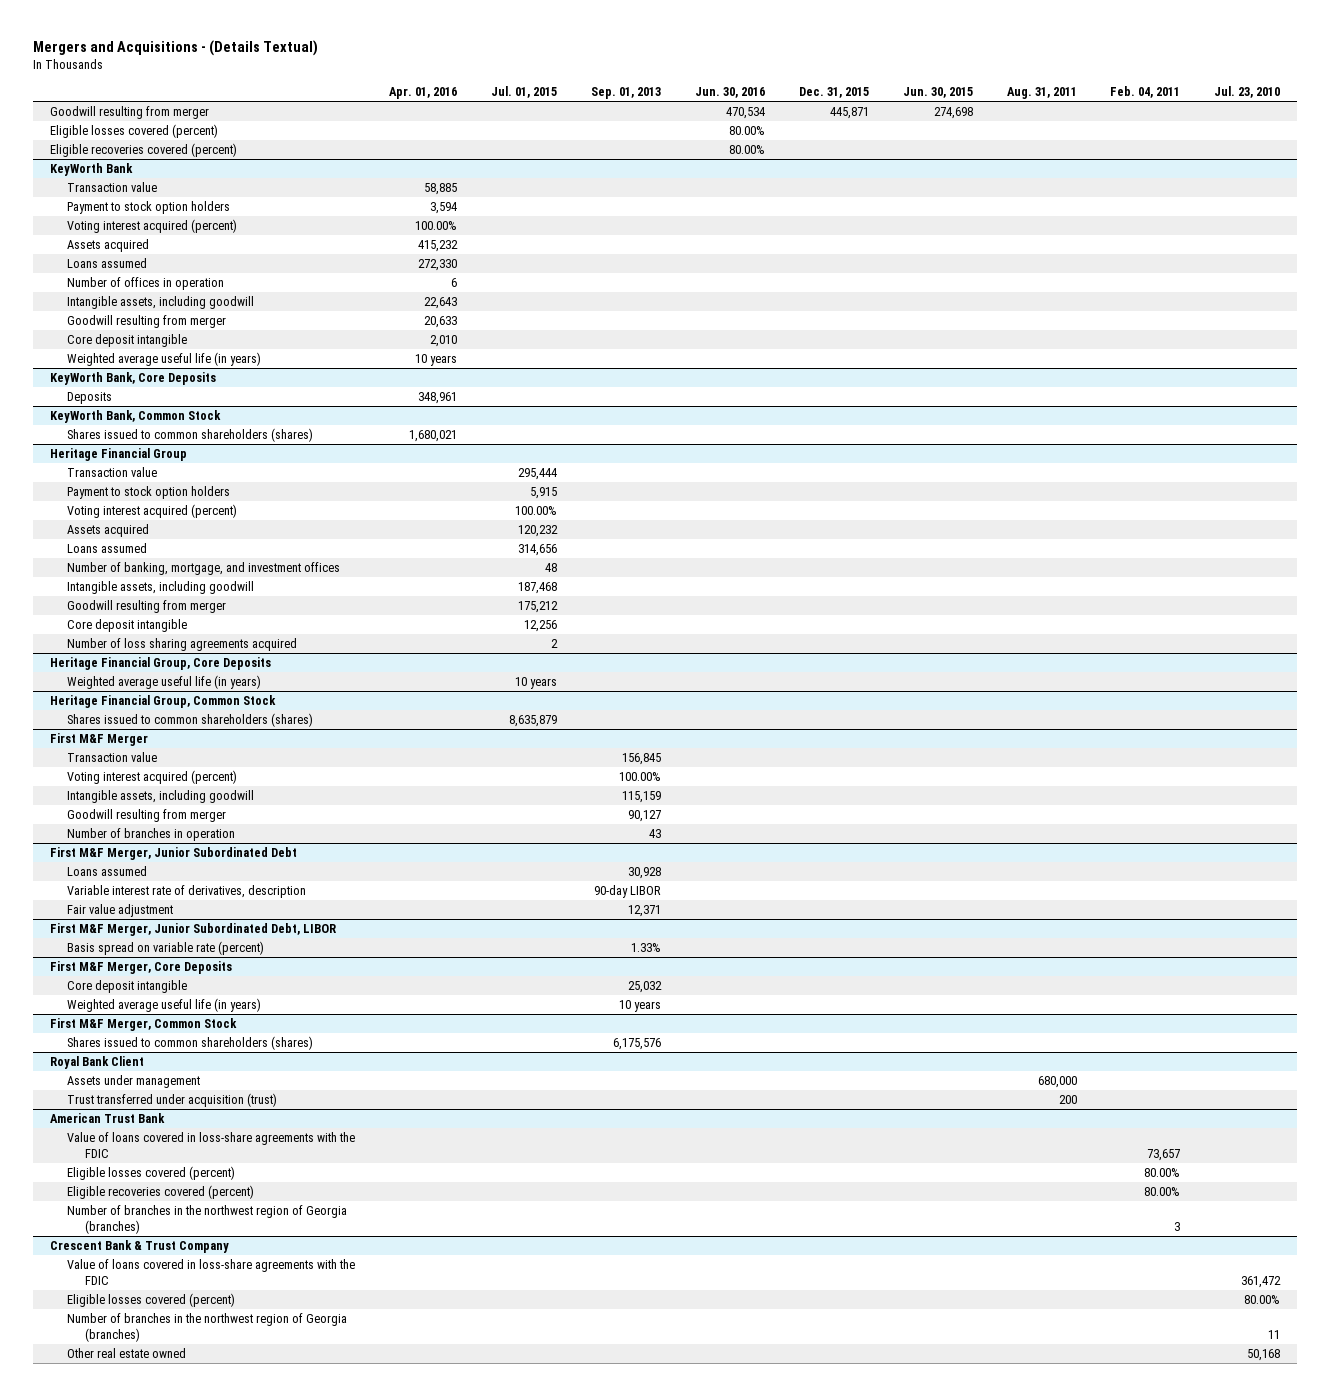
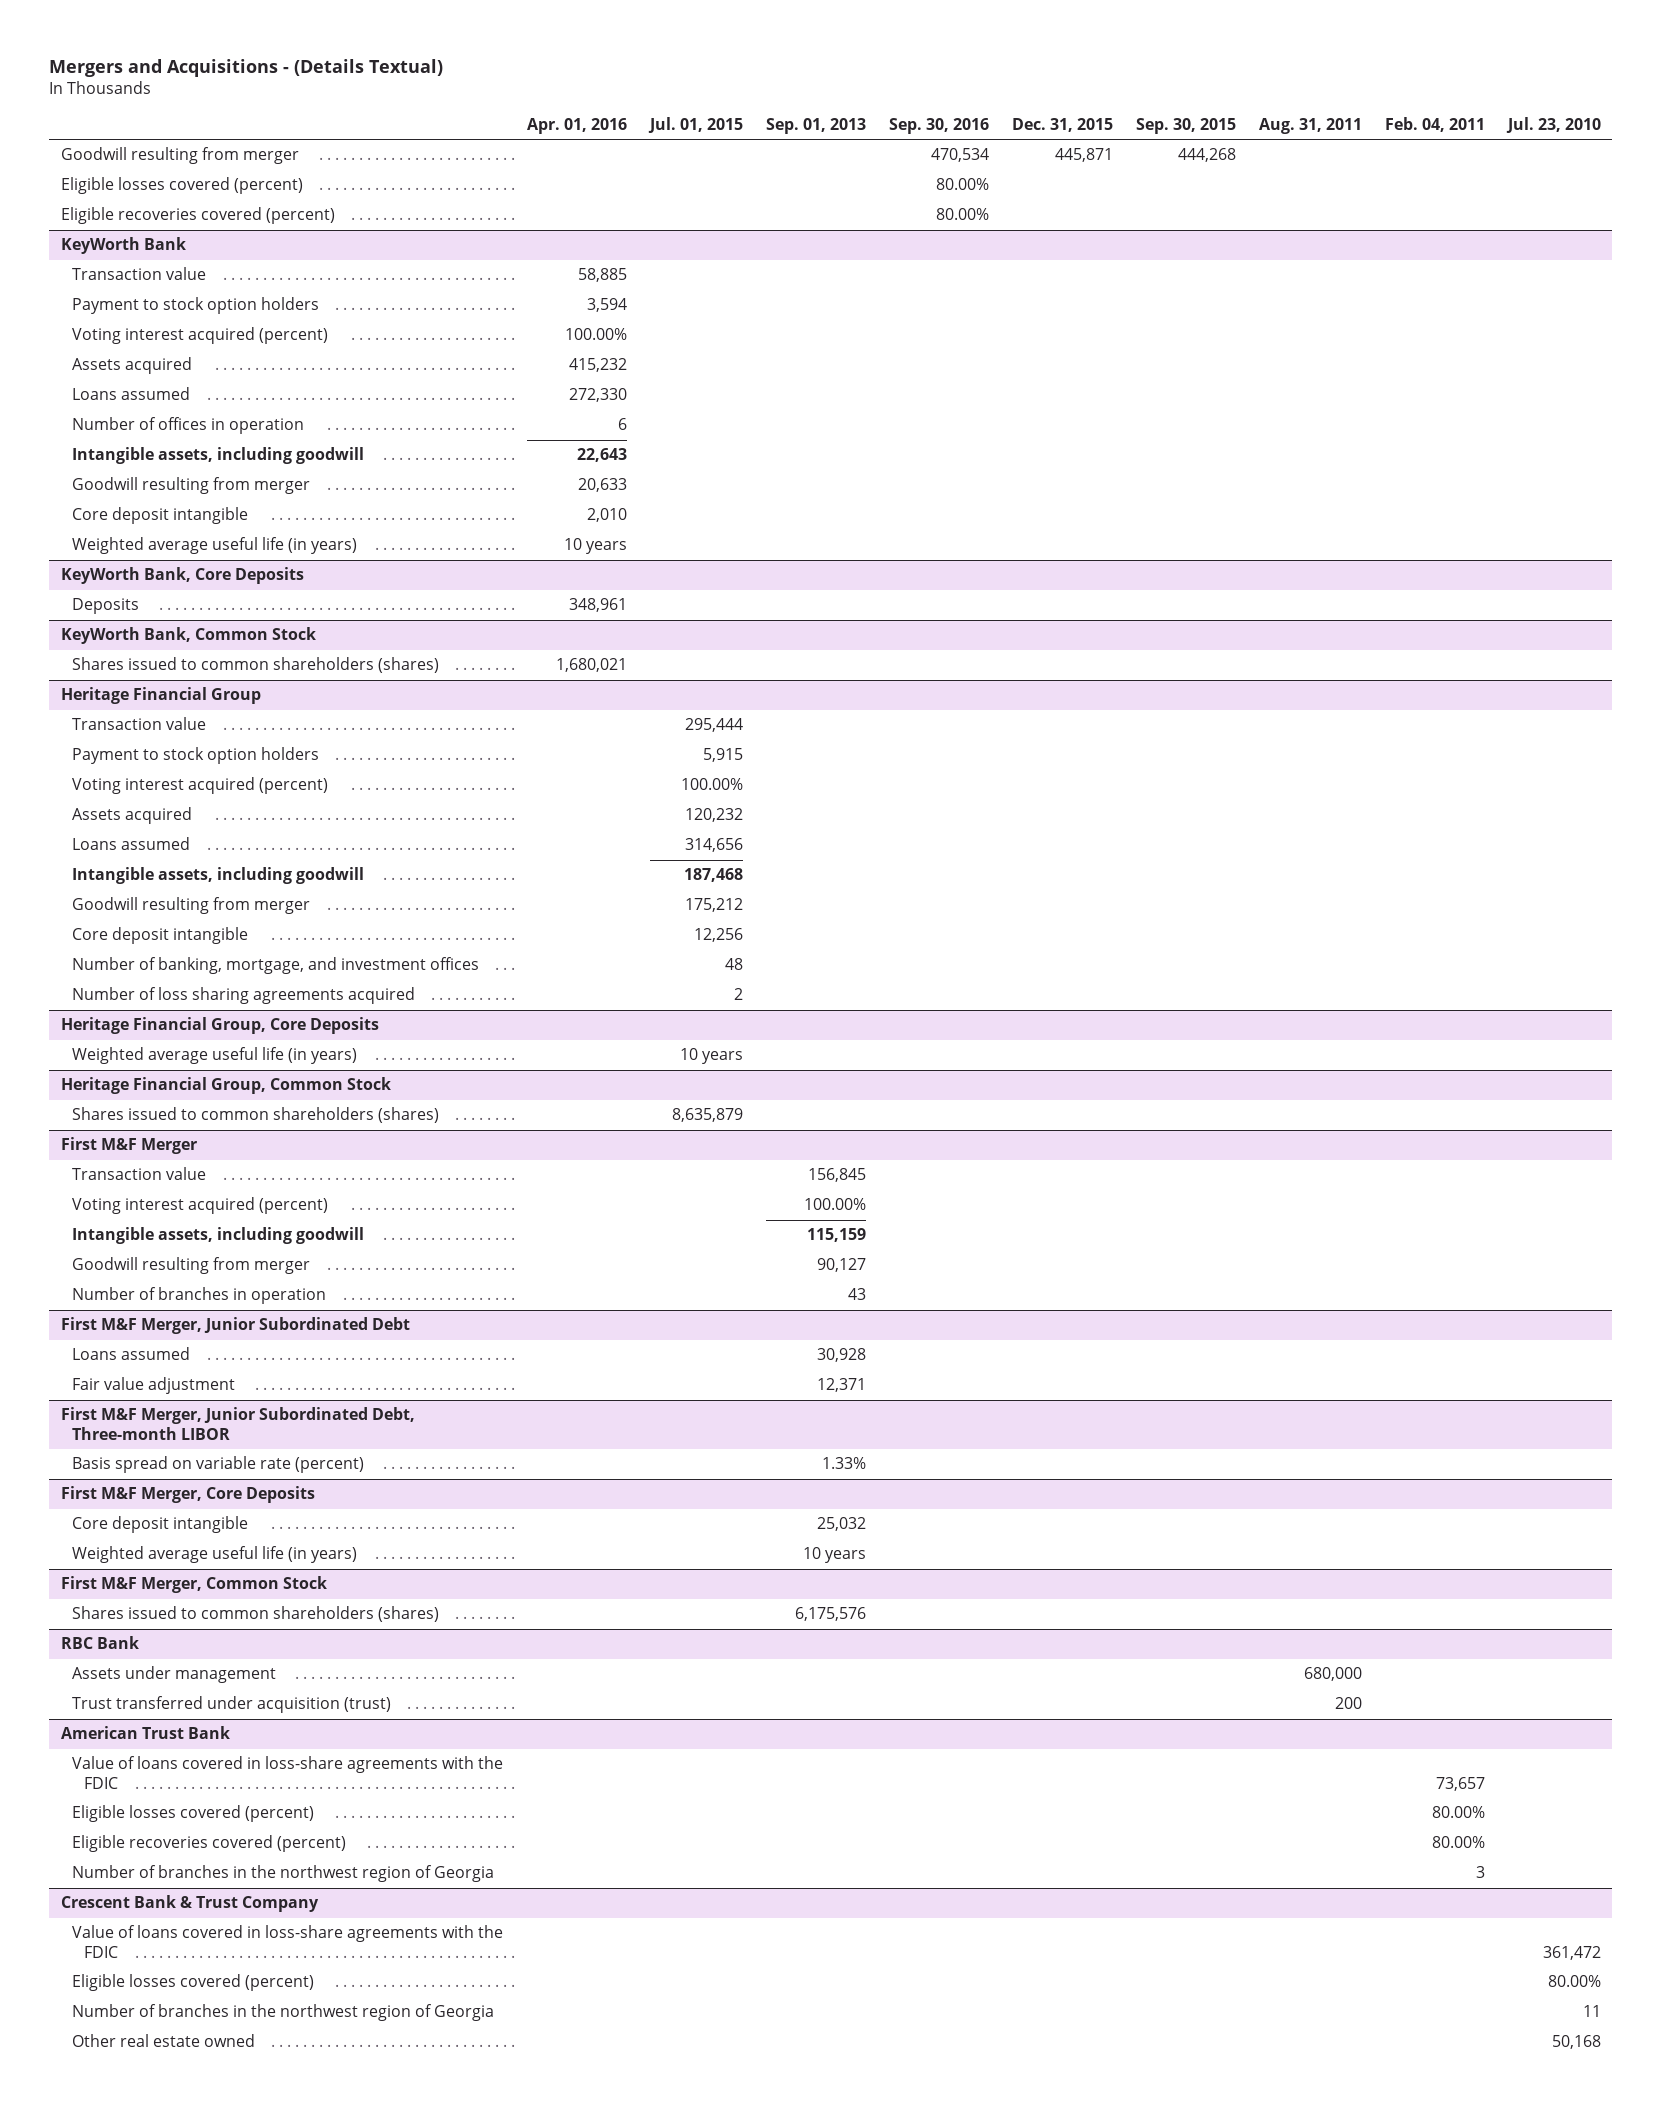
- | Apr. 01, 2016 | Jul. 01, 2015 | Sep. 01, 2013 | Jun. 30, 2016 | Dec. 31, 2015 | Jun. 30, 2015 | Aug. 31, 2011 | Feb. 04, 2011 | Jul. 23, 2010
+ | Apr. 01, 2016 | Jul. 01, 2015 | Sep. 01, 2013 | Sep. 30, 2016 | Dec. 31, 2015 | Sep. 30, 2015 | Aug. 31, 2011 | Feb. 04, 2011 | Jul. 23, 2010
@ Heritage Financial Group
moved down: Number of banking, mortgage, and investment offices | | 48 | | | | | | |
@ First M&F Merger, Junior Subordinated Debt
- Variable interest rate of derivatives, description | | | 90-day LIBOR | | | | | |
- First M&F Merger, Junior Subordinated Debt, LIBOR
+ First M&F Merger, Junior Subordinated Debt, Three-month LIBOR
- Royal Bank Client
+ RBC Bank
@ American Trust Bank
- Number of branches in the northwest region of Georgia (branches) | | | | | | | | 3 |
+ Number of branches in the northwest region of Georgia | | | | | | | | 3 |
@ Crescent Bank & Trust Company
- Number of branches in the northwest region of Georgia (branches) | | | | | | | | | 11
+ Number of branches in the northwest region of Georgia | | | | | | | | | 11

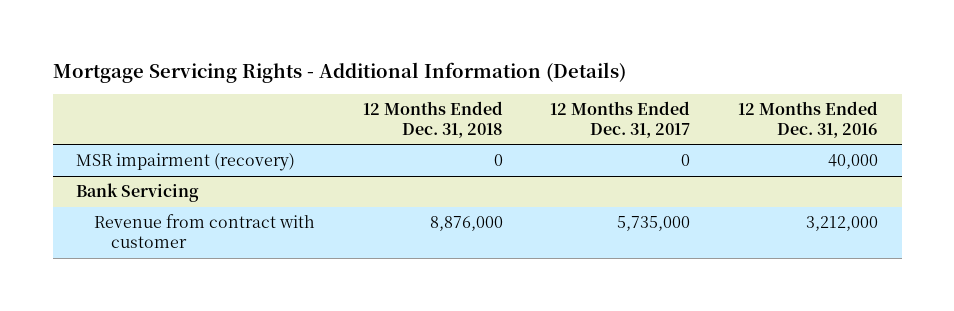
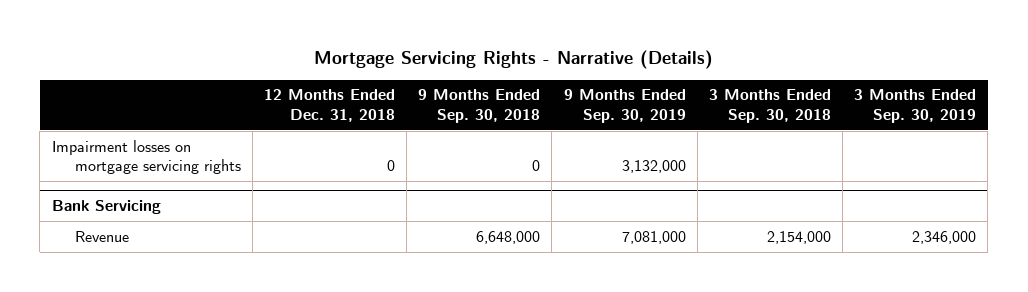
- Mortgage Servicing Rights - Additional Information (Details)
+ Mortgage Servicing Rights - Narrative (Details)
- | 12 Months Ended Dec. 31, 2018 | 12 Months Ended Dec. 31, 2017 | 12 Months Ended Dec. 31, 2016
+ | 12 Months Ended Dec. 31, 2018 | 9 Months Ended Sep. 30, 2018 | 9 Months Ended Sep. 30, 2019 | 3 Months Ended Sep. 30, 2018 | 3 Months Ended Sep. 30, 2019
- MSR impairment (recovery) | 0 | 0 | 40,000
+ Impairment losses on mortgage servicing rights | 0 | 0 | 3,132,000 | |
@ Bank Servicing
- Revenue from contract with customer | 8,876,000 | 5,735,000 | 3,212,000
+ Revenue | | 6,648,000 | 7,081,000 | 2,154,000 | 2,346,000

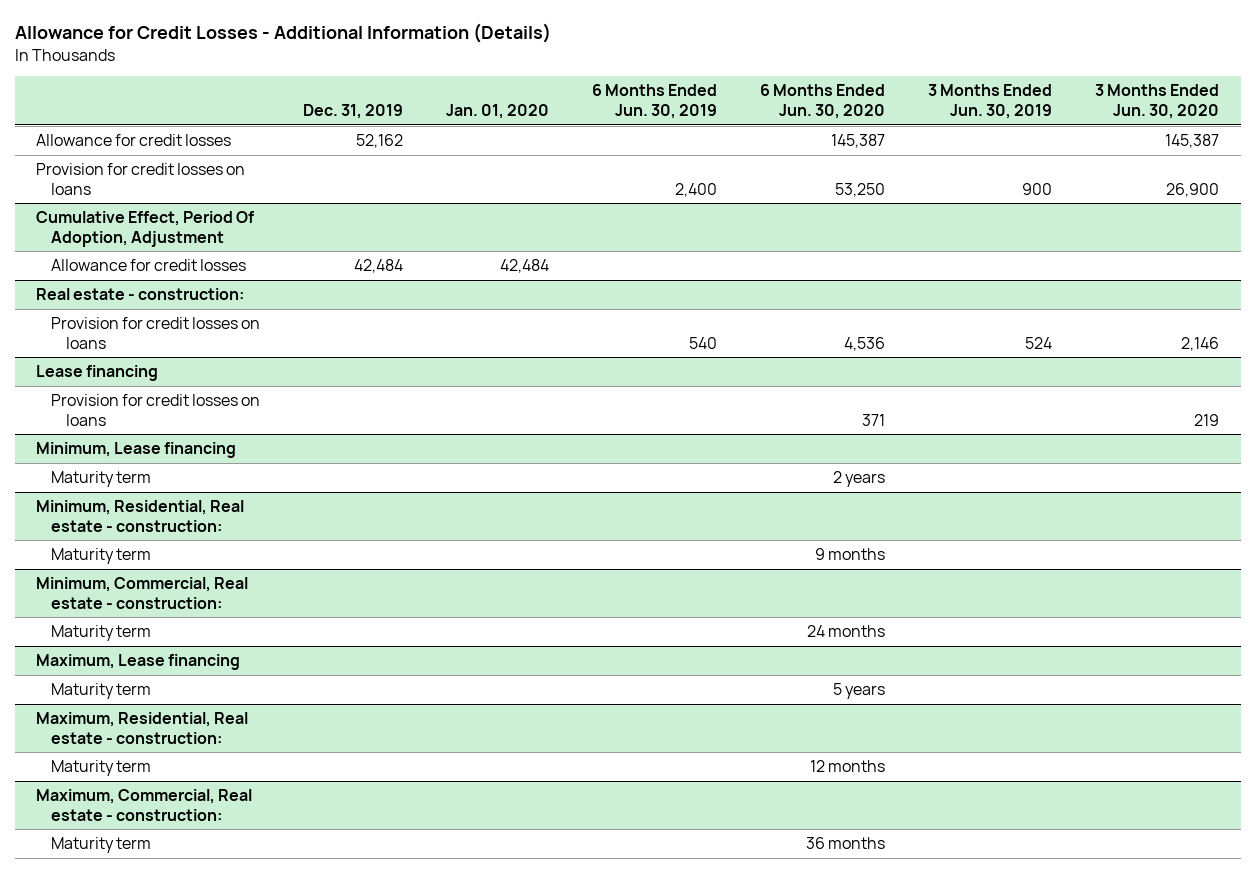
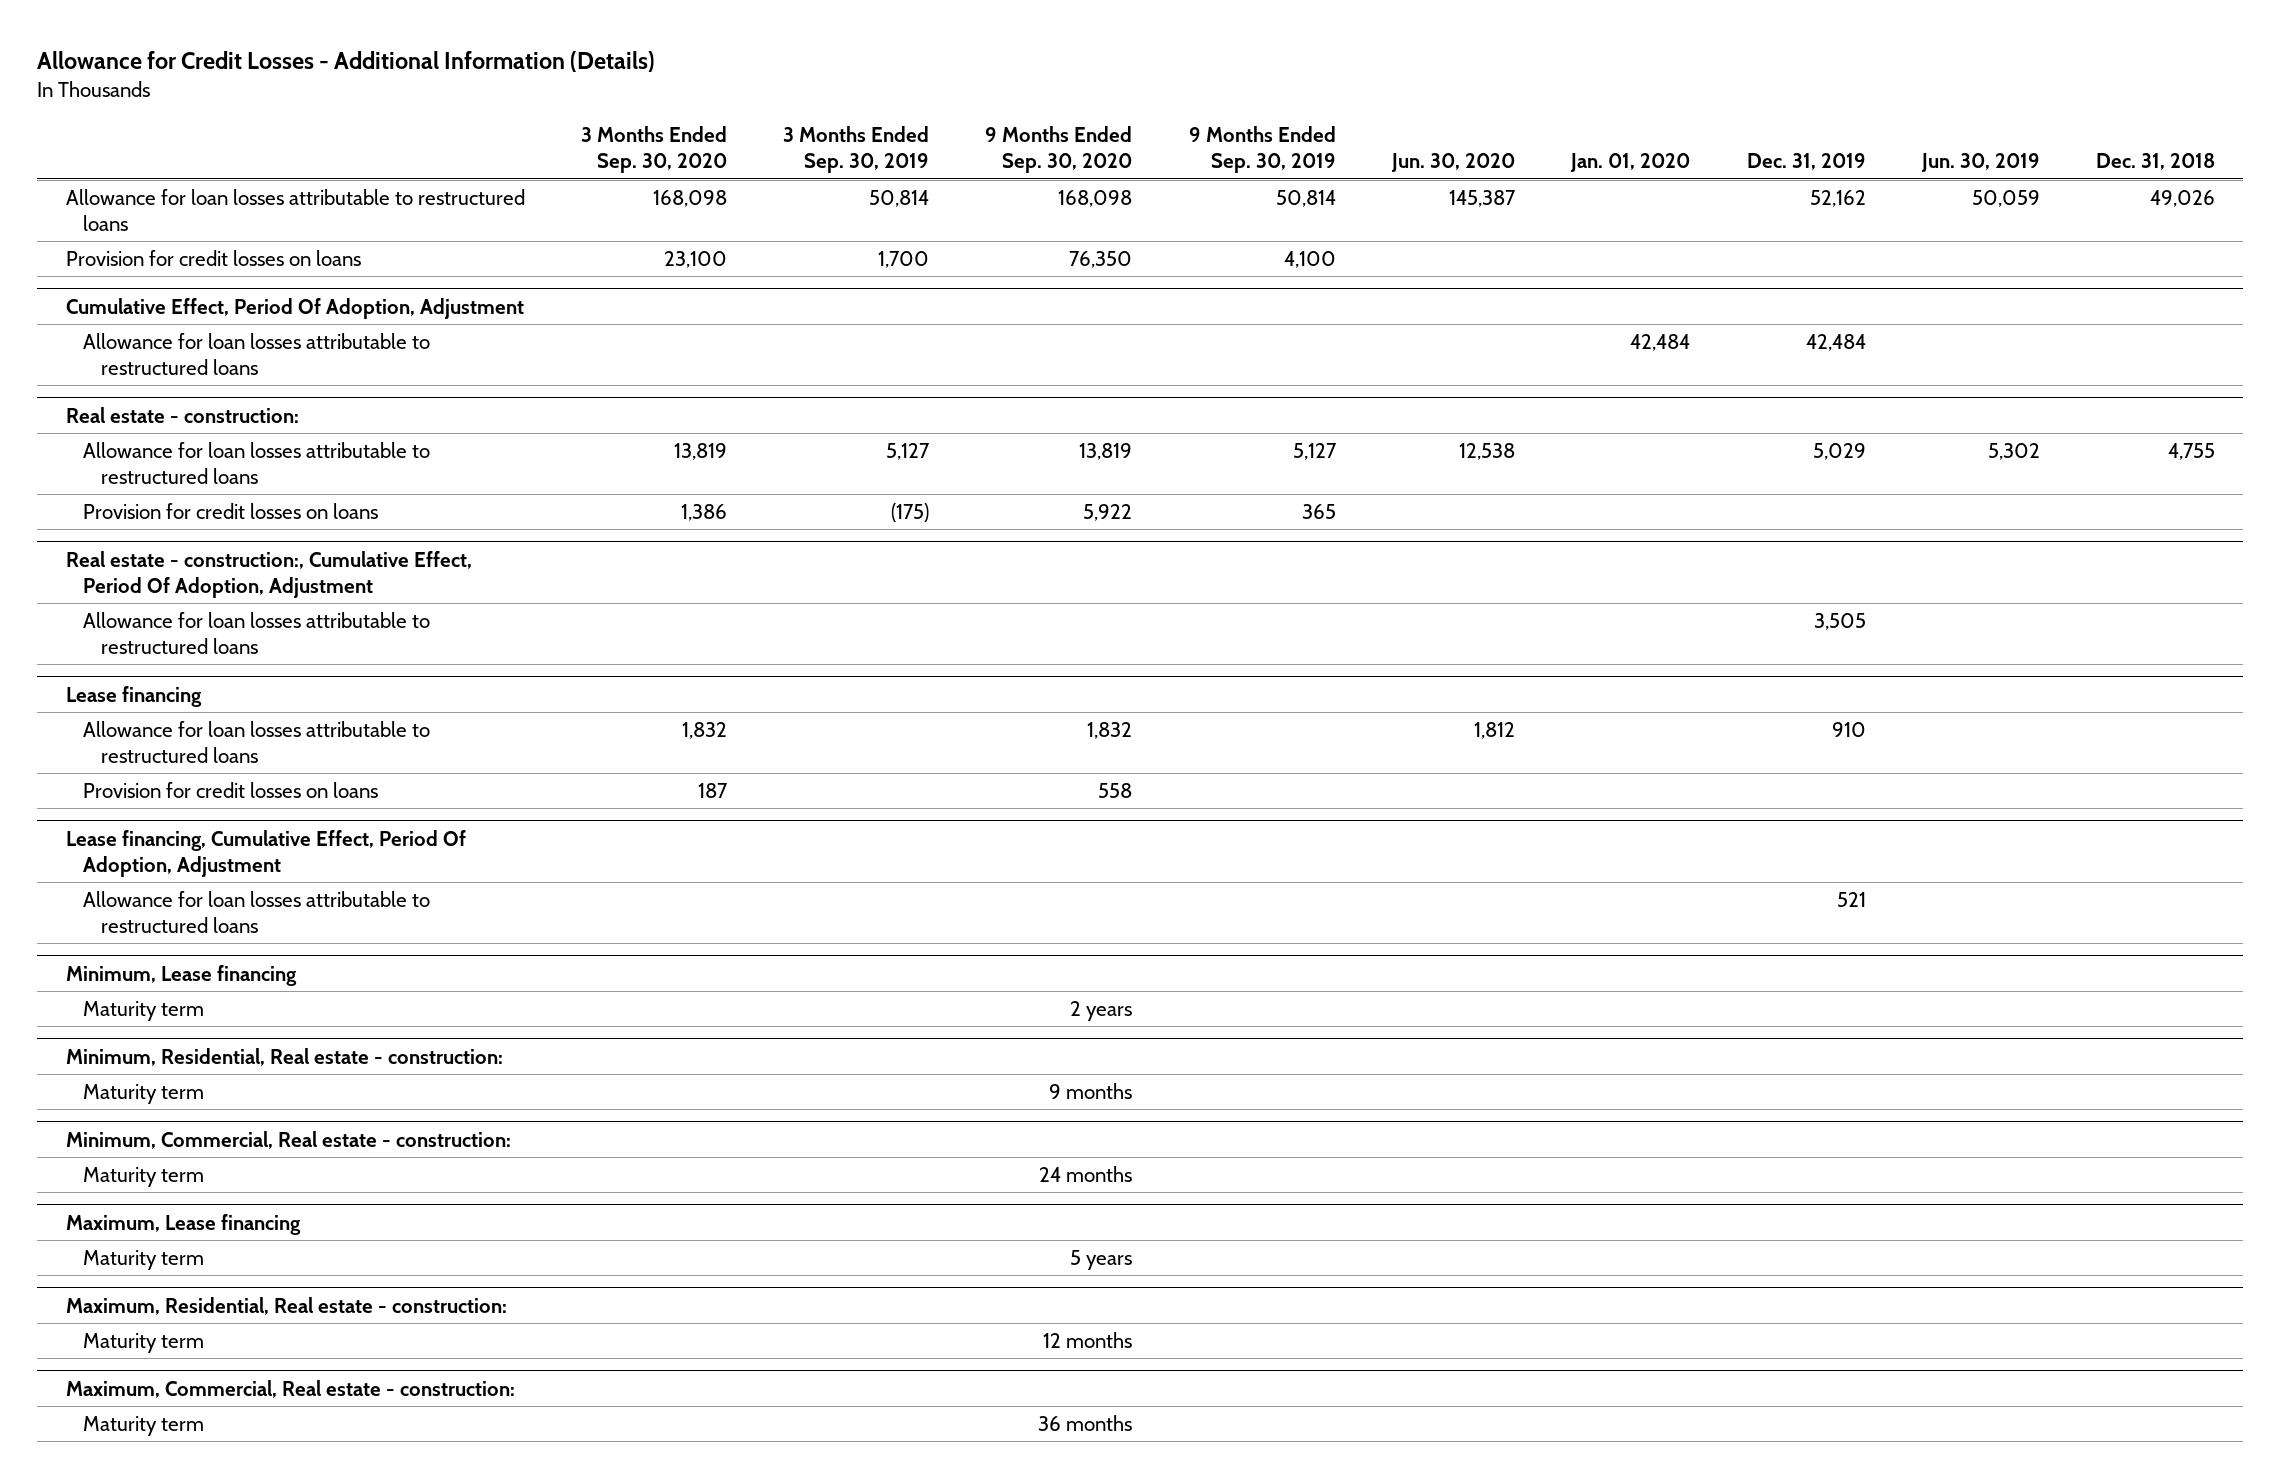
- | Dec. 31, 2019 | Jan. 01, 2020 | 6 Months Ended Jun. 30, 2019 | 6 Months Ended Jun. 30, 2020 | 3 Months Ended Jun. 30, 2019 | 3 Months Ended Jun. 30, 2020
+ | 3 Months Ended Sep. 30, 2020 | 3 Months Ended Sep. 30, 2019 | 9 Months Ended Sep. 30, 2020 | 9 Months Ended Sep. 30, 2019 | Jun. 30, 2020 | Jan. 01, 2020 | Dec. 31, 2019 | Jun. 30, 2019 | Dec. 31, 2018
- Allowance for credit losses | 52,162 | | | 145,387 | | 145,387
+ Allowance for loan losses attributable to restructured loans | 168,098 | 50,814 | 168,098 | 50,814 | 145,387 | | 52,162 | 50,059 | 49,026
@ Cumulative Effect, Period Of Adoption, Adjustment
- Allowance for credit losses | 42,484 | 42,484 | | | |
+ Allowance for loan losses attributable to restructured loans | | | | | | 42,484 | 42,484 | |
@ Real estate - construction:
+ Allowance for loan losses attributable to restructured loans | 13,819 | 5,127 | 13,819 | 5,127 | 12,538 | | 5,029 | 5,302 | 4,755
+ Real estate - construction:, Cumulative Effect, Period Of Adoption, Adjustment
+ Allowance for loan losses attributable to restructured loans | | | | | | | 3,505 | |
@ Lease financing
+ Allowance for loan losses attributable to restructured loans | 1,832 | | 1,832 | | 1,812 | | 910 | |
+ Lease financing, Cumulative Effect, Period Of Adoption, Adjustment
+ Allowance for loan losses attributable to restructured loans | | | | | | | 521 | |

